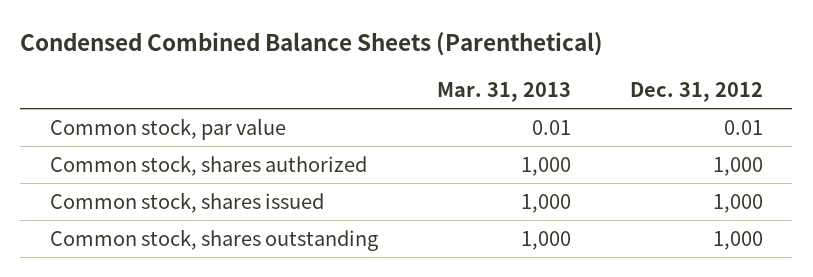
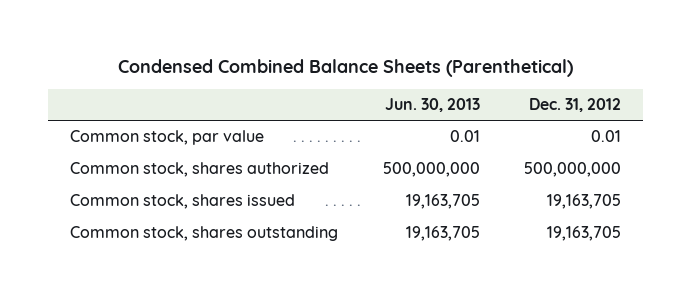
- | Mar. 31, 2013 | Dec. 31, 2012
+ | Jun. 30, 2013 | Dec. 31, 2012
- Common stock, shares authorized | 1,000 | 1,000
- Common stock, shares issued | 1,000 | 1,000
- Common stock, shares outstanding | 1,000 | 1,000
+ Common stock, shares authorized | 500,000,000 | 500,000,000
+ Common stock, shares issued | 19,163,705 | 19,163,705
+ Common stock, shares outstanding | 19,163,705 | 19,163,705

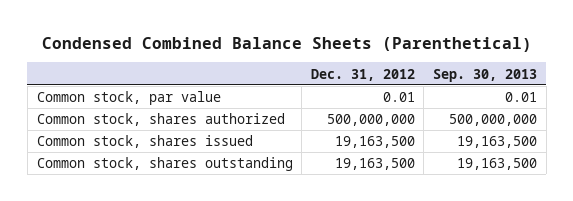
- | Jun. 30, 2013 | Dec. 31, 2012
+ | Dec. 31, 2012 | Sep. 30, 2013
- Common stock, shares issued | 19,163,705 | 19,163,705
- Common stock, shares outstanding | 19,163,705 | 19,163,705
+ Common stock, shares issued | 19,163,500 | 19,163,500
+ Common stock, shares outstanding | 19,163,500 | 19,163,500

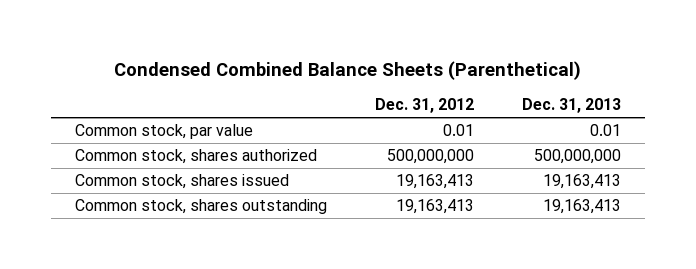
- | Dec. 31, 2012 | Sep. 30, 2013
+ | Dec. 31, 2012 | Dec. 31, 2013
- Common stock, shares issued | 19,163,500 | 19,163,500
- Common stock, shares outstanding | 19,163,500 | 19,163,500
+ Common stock, shares issued | 19,163,413 | 19,163,413
+ Common stock, shares outstanding | 19,163,413 | 19,163,413

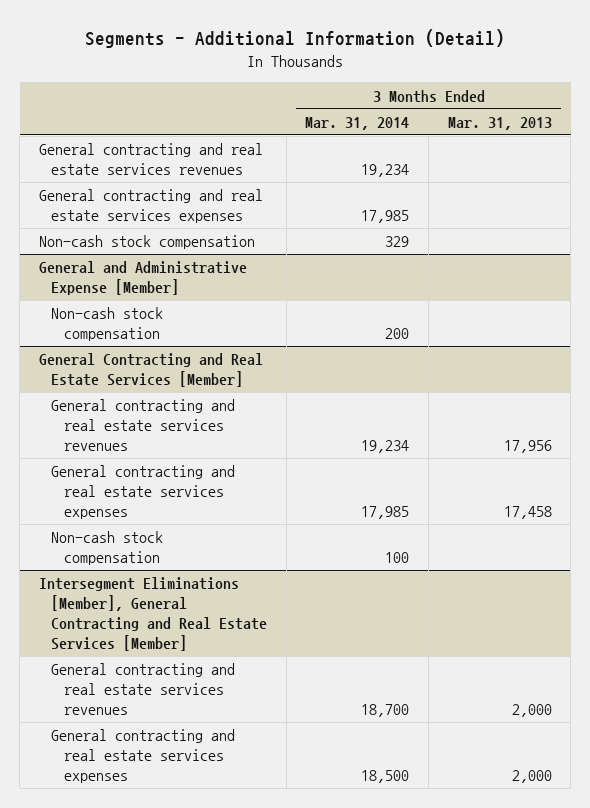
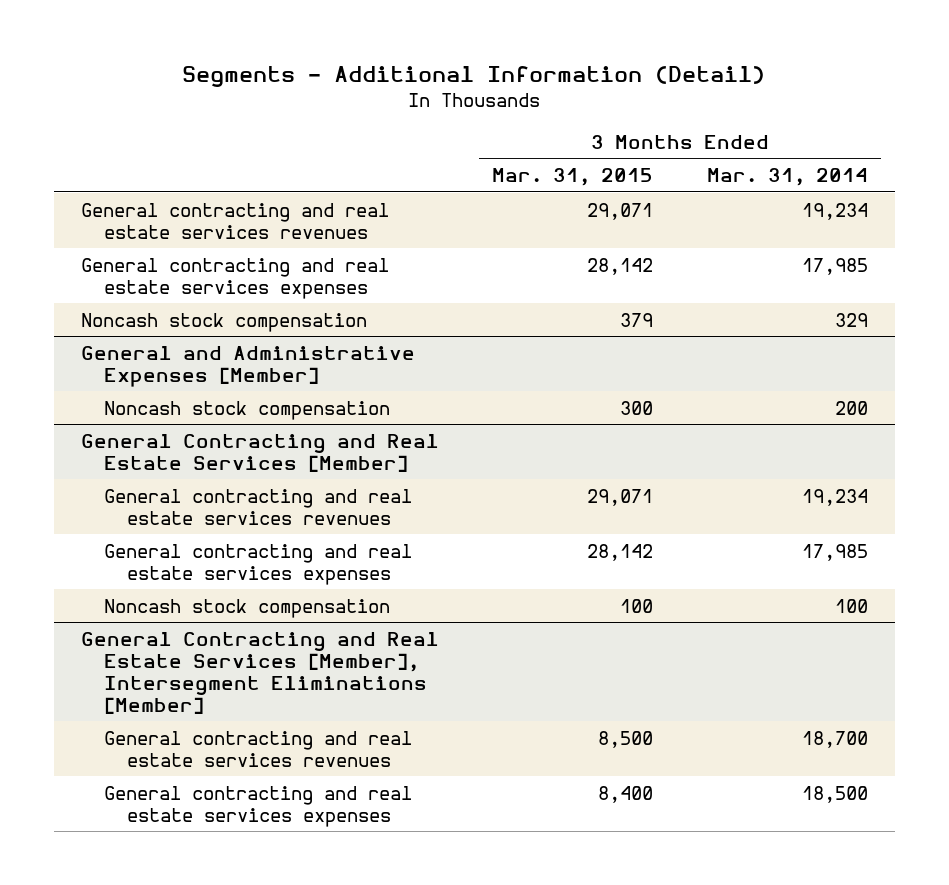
- | 3 Months Ended Mar. 31, 2014 | 3 Months Ended Mar. 31, 2013
+ | 3 Months Ended Mar. 31, 2015 | 3 Months Ended Mar. 31, 2014
- Non-cash stock compensation | 329 |
- General and Administrative Expense [Member]
- Non-cash stock compensation | 200 |
+ Noncash stock compensation | 379 | 329
+ General and Administrative Expenses [Member]
+ Noncash stock compensation | 300 | 200
@ General Contracting and Real Estate Services [Member]
- Non-cash stock compensation | 100 |
- Intersegment Eliminations [Member], General Contracting and Real Estate Services [Member]
@ General Contracting and Real Estate Services [Member]
+ Noncash stock compensation | 100 | 100
+ General Contracting and Real Estate Services [Member], Intersegment Eliminations [Member]

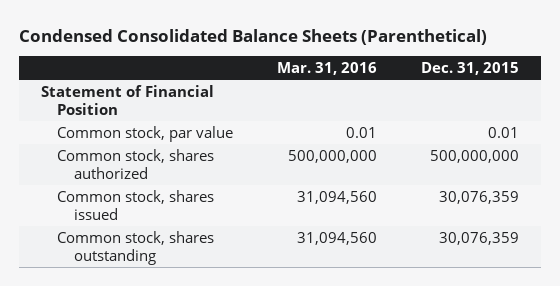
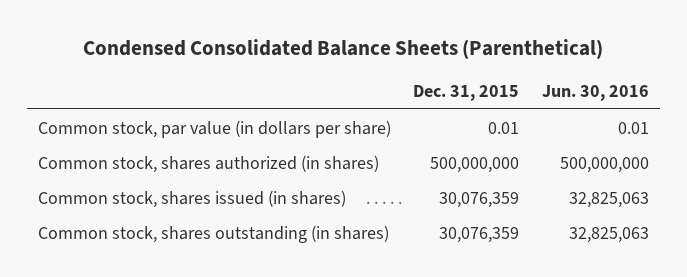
- | Mar. 31, 2016 | Dec. 31, 2015
+ | Dec. 31, 2015 | Jun. 30, 2016
- Statement of Financial Position
- Common stock, par value | 0.01 | 0.01
- Common stock, shares authorized | 500,000,000 | 500,000,000
- Common stock, shares issued | 31,094,560 | 30,076,359
- Common stock, shares outstanding | 31,094,560 | 30,076,359
+ Common stock, par value (in dollars per share) | 0.01 | 0.01
+ Common stock, shares authorized (in shares) | 500,000,000 | 500,000,000
+ Common stock, shares issued (in shares) | 30,076,359 | 32,825,063
+ Common stock, shares outstanding (in shares) | 30,076,359 | 32,825,063

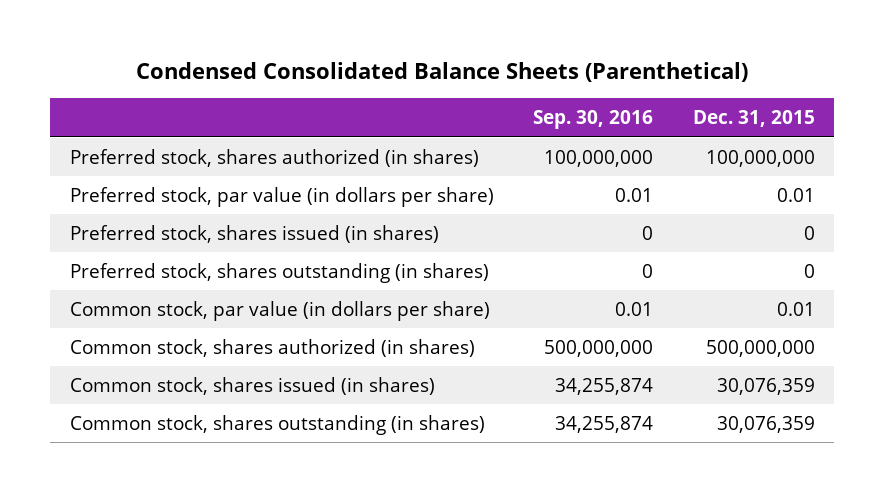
- | Dec. 31, 2015 | Jun. 30, 2016
+ | Sep. 30, 2016 | Dec. 31, 2015
+ Preferred stock, shares authorized (in shares) | 100,000,000 | 100,000,000
+ Preferred stock, par value (in dollars per share) | 0.01 | 0.01
+ Preferred stock, shares issued (in shares) | 0 | 0
+ Preferred stock, shares outstanding (in shares) | 0 | 0

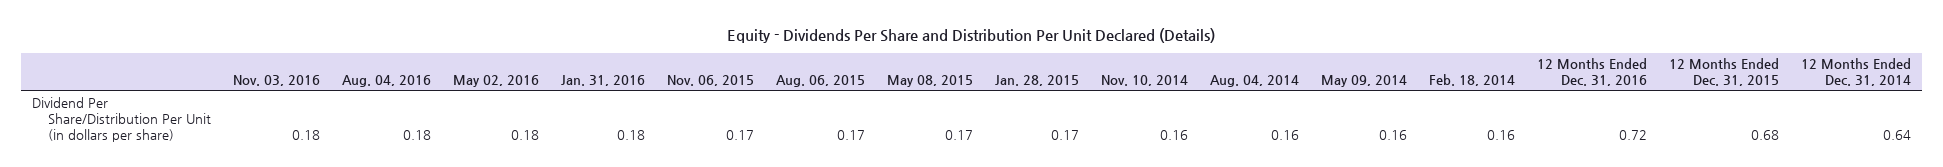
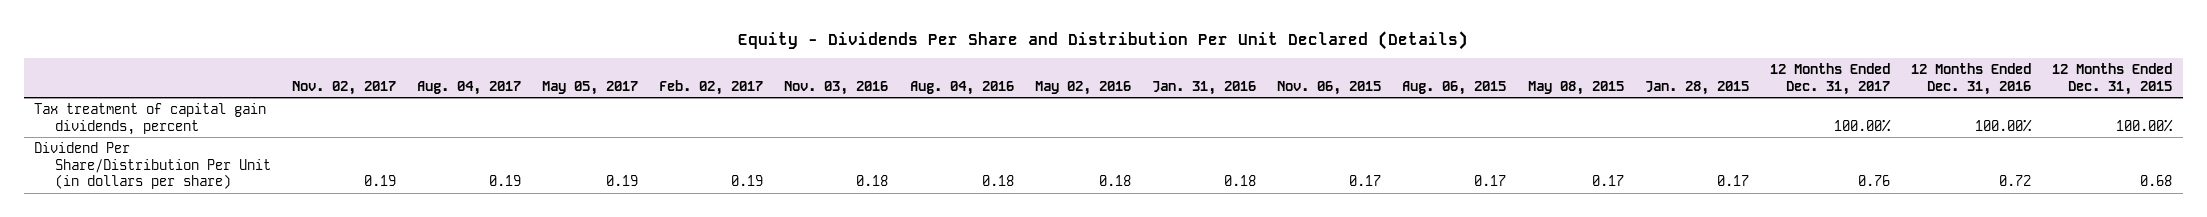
- | Nov. 03, 2016 | Aug. 04, 2016 | May 02, 2016 | Jan. 31, 2016 | Nov. 06, 2015 | Aug. 06, 2015 | May 08, 2015 | Jan. 28, 2015 | Nov. 10, 2014 | Aug. 04, 2014 | May 09, 2014 | Feb. 18, 2014 | 12 Months Ended Dec. 31, 2016 | 12 Months Ended Dec. 31, 2015 | 12 Months Ended Dec. 31, 2014
+ | Nov. 02, 2017 | Aug. 04, 2017 | May 05, 2017 | Feb. 02, 2017 | Nov. 03, 2016 | Aug. 04, 2016 | May 02, 2016 | Jan. 31, 2016 | Nov. 06, 2015 | Aug. 06, 2015 | May 08, 2015 | Jan. 28, 2015 | 12 Months Ended Dec. 31, 2017 | 12 Months Ended Dec. 31, 2016 | 12 Months Ended Dec. 31, 2015
+ Tax treatment of capital gain dividends, percent | | | | | | | | | | | | | 100.00% | 100.00% | 100.00%

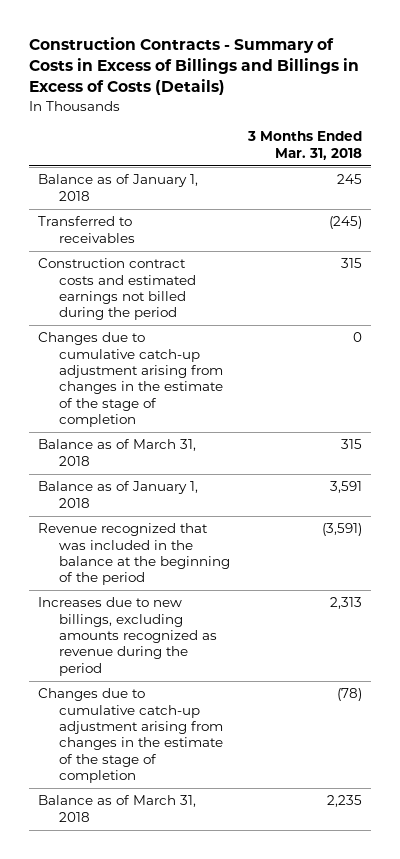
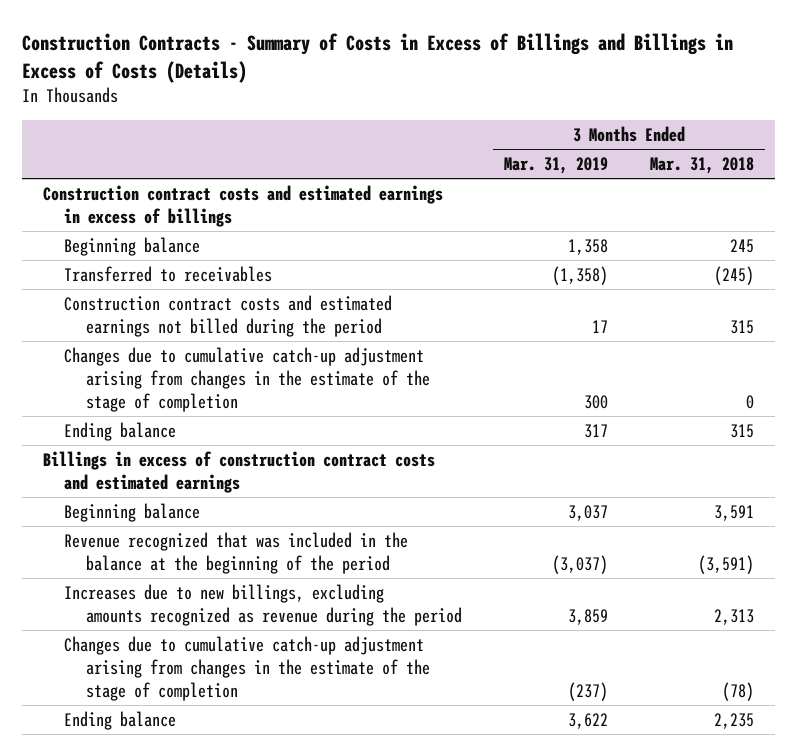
- | 3 Months Ended Mar. 31, 2018
+ | 3 Months Ended Mar. 31, 2019 | 3 Months Ended Mar. 31, 2018
- Balance as of January 1, 2018 | 245
+ Construction contract costs and estimated earnings in excess of billings
+ Beginning balance | 1,358 | 245
- Balance as of March 31, 2018 | 315
- Balance as of January 1, 2018 | 3,591
+ Ending balance | 317 | 315
+ Billings in excess of construction contract costs and estimated earnings
+ Beginning balance | 3,037 | 3,591
- Balance as of March 31, 2018 | 2,235
+ Ending balance | 3,622 | 2,235

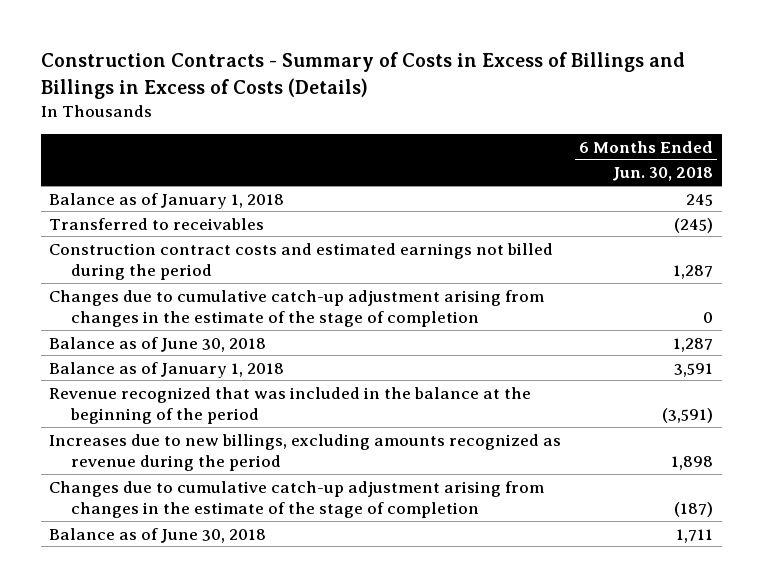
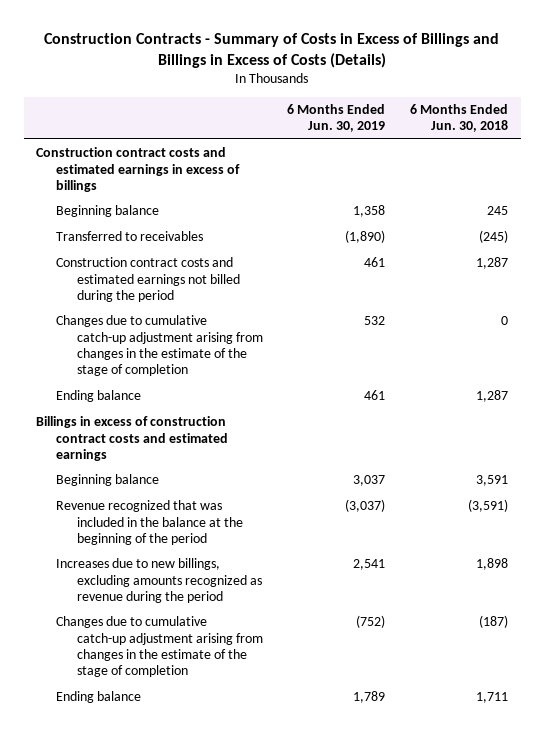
- | 6 Months Ended Jun. 30, 2018
+ | 6 Months Ended Jun. 30, 2019 | 6 Months Ended Jun. 30, 2018
- Balance as of January 1, 2018 | 245
+ Construction contract costs and estimated earnings in excess of billings
+ Beginning balance | 1,358 | 245
- Balance as of June 30, 2018 | 1,287
- Balance as of January 1, 2018 | 3,591
+ Ending balance | 461 | 1,287
+ Billings in excess of construction contract costs and estimated earnings
+ Beginning balance | 3,037 | 3,591
- Balance as of June 30, 2018 | 1,711
+ Ending balance | 1,789 | 1,711

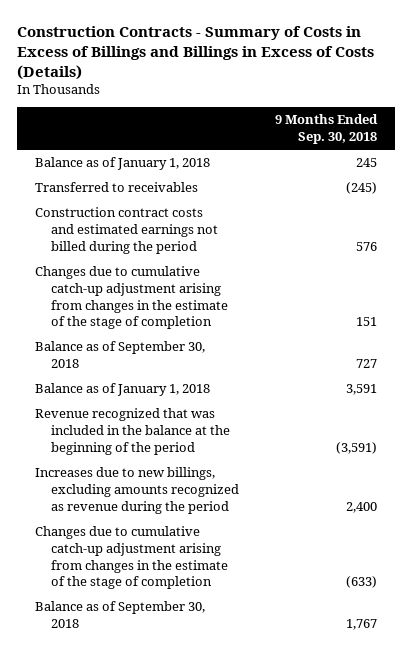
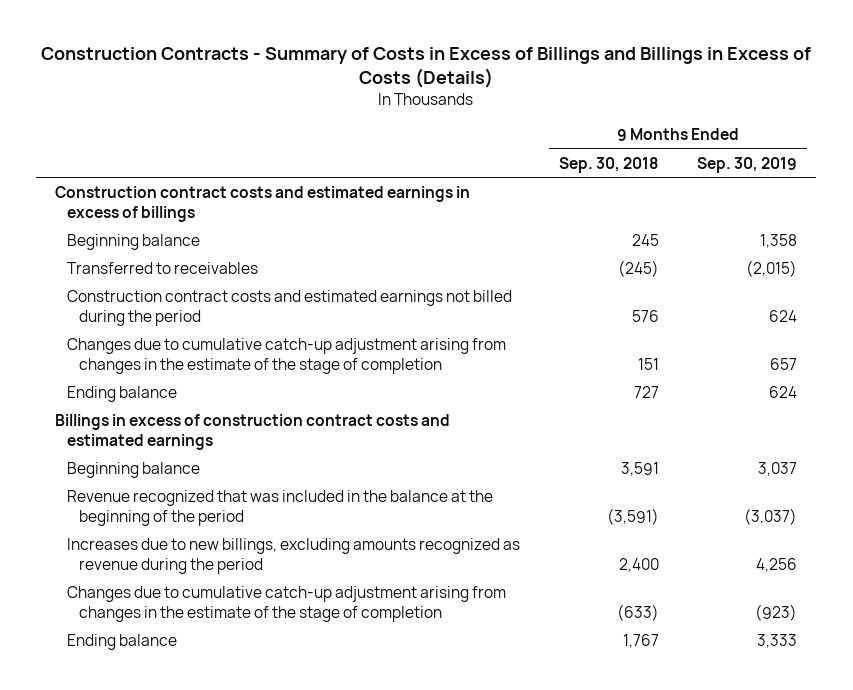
- | 9 Months Ended Sep. 30, 2018
+ | 9 Months Ended Sep. 30, 2018 | 9 Months Ended Sep. 30, 2019
- Balance as of January 1, 2018 | 245
+ Construction contract costs and estimated earnings in excess of billings
+ Beginning balance | 245 | 1,358
- Balance as of September 30, 2018 | 727
- Balance as of January 1, 2018 | 3,591
+ Ending balance | 727 | 624
+ Billings in excess of construction contract costs and estimated earnings
+ Beginning balance | 3,591 | 3,037
- Balance as of September 30, 2018 | 1,767
+ Ending balance | 1,767 | 3,333

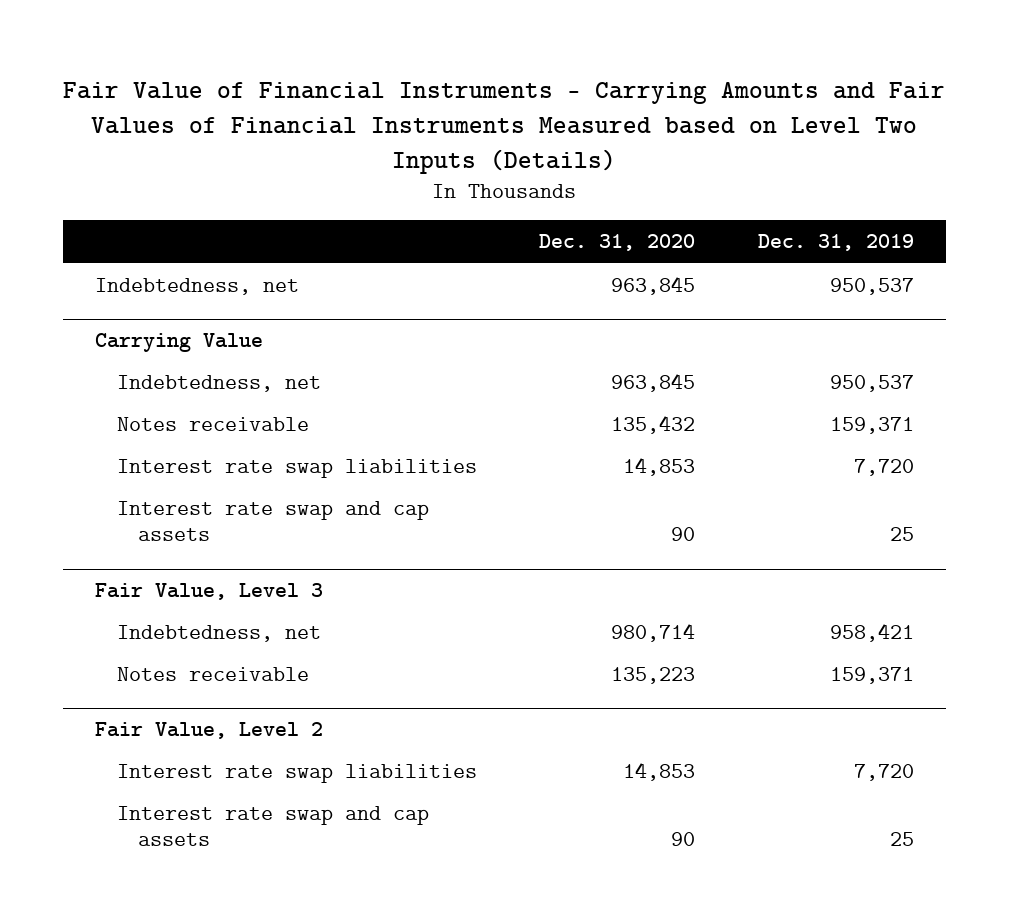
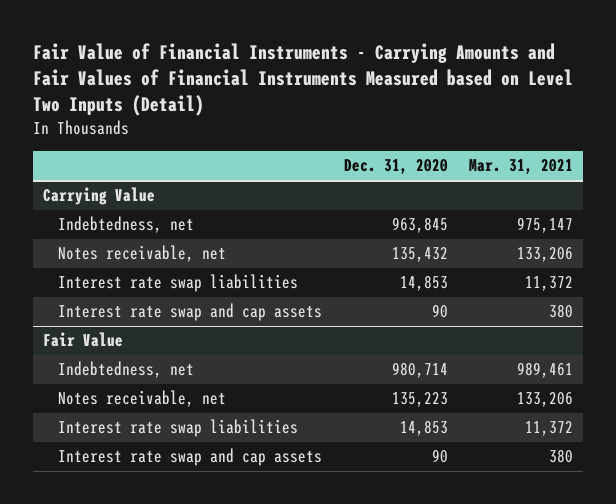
- Fair Value of Financial Instruments - Carrying Amounts and Fair Values of Financial Instruments Measured based on Level Two Inputs (Details)
+ Fair Value of Financial Instruments - Carrying Amounts and Fair Values of Financial Instruments Measured based on Level Two Inputs (Detail)
- | Dec. 31, 2020 | Dec. 31, 2019
+ | Dec. 31, 2020 | Mar. 31, 2021
- Indebtedness, net | 963,845 | 950,537
@ Carrying Value
- Notes receivable | 135,432 | 159,371
+ Notes receivable, net | 135,432 | 133,206
- Fair Value, Level 3
+ Fair Value
- Notes receivable | 135,223 | 159,371
- Fair Value, Level 2
+ Notes receivable, net | 135,223 | 133,206

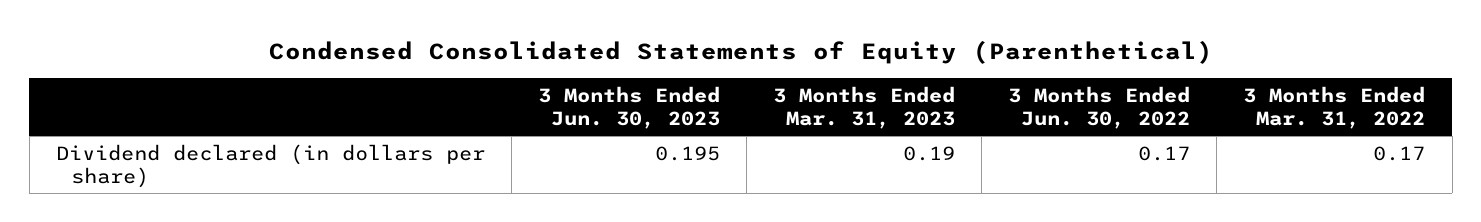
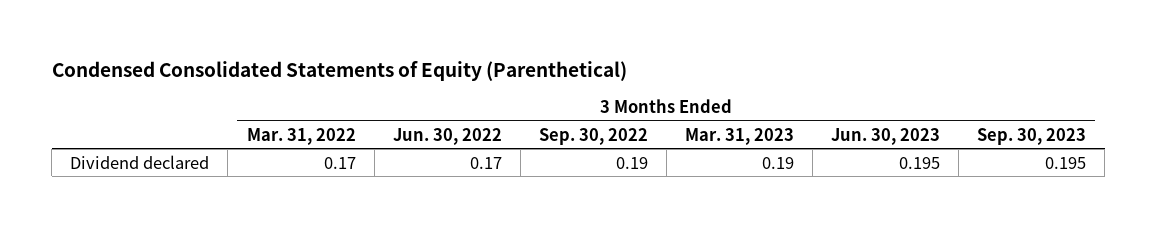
- | 3 Months Ended Jun. 30, 2023 | 3 Months Ended Mar. 31, 2023 | 3 Months Ended Jun. 30, 2022 | 3 Months Ended Mar. 31, 2022
+ | 3 Months Ended Mar. 31, 2022 | 3 Months Ended Jun. 30, 2022 | 3 Months Ended Sep. 30, 2022 | 3 Months Ended Mar. 31, 2023 | 3 Months Ended Jun. 30, 2023 | 3 Months Ended Sep. 30, 2023
- Dividend declared (in dollars per share) | 0.195 | 0.19 | 0.17 | 0.17
+ Dividend declared | 0.17 | 0.17 | 0.19 | 0.19 | 0.195 | 0.195

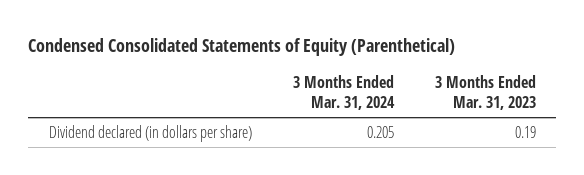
- | 3 Months Ended Mar. 31, 2022 | 3 Months Ended Jun. 30, 2022 | 3 Months Ended Sep. 30, 2022 | 3 Months Ended Mar. 31, 2023 | 3 Months Ended Jun. 30, 2023 | 3 Months Ended Sep. 30, 2023
+ | 3 Months Ended Mar. 31, 2024 | 3 Months Ended Mar. 31, 2023
- Dividend declared | 0.17 | 0.17 | 0.19 | 0.19 | 0.195 | 0.195
+ Dividend declared (in dollars per share) | 0.205 | 0.19

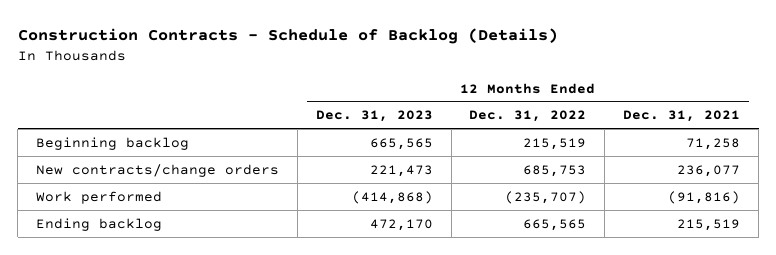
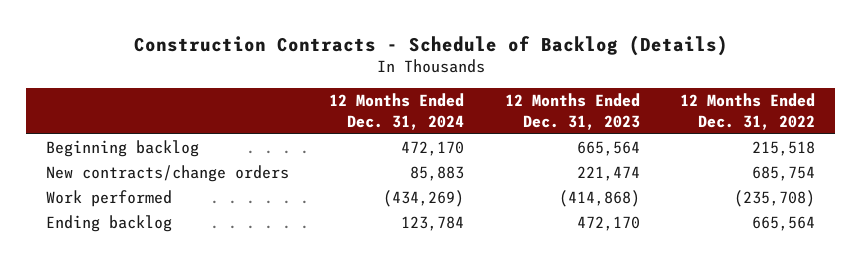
- | 12 Months Ended Dec. 31, 2023 | 12 Months Ended Dec. 31, 2022 | 12 Months Ended Dec. 31, 2021
+ | 12 Months Ended Dec. 31, 2024 | 12 Months Ended Dec. 31, 2023 | 12 Months Ended Dec. 31, 2022
- Beginning backlog | 665,565 | 215,519 | 71,258
- New contracts/change orders | 221,473 | 685,753 | 236,077
- Work performed | (414,868) | (235,707) | (91,816)
- Ending backlog | 472,170 | 665,565 | 215,519
+ Beginning backlog | 472,170 | 665,564 | 215,518
+ New contracts/change orders | 85,883 | 221,474 | 685,754
+ Work performed | (434,269) | (414,868) | (235,708)
+ Ending backlog | 123,784 | 472,170 | 665,564

